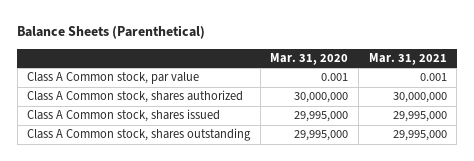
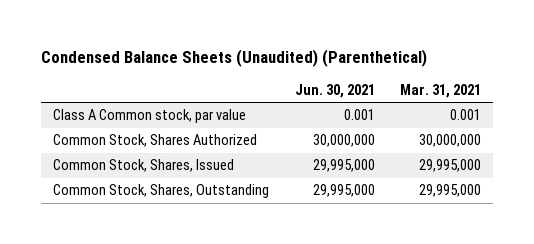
- Balance Sheets (Parenthetical)
+ Condensed Balance Sheets (Unaudited) (Parenthetical)
- | Mar. 31, 2020 | Mar. 31, 2021
+ | Jun. 30, 2021 | Mar. 31, 2021
- Class A Common stock, shares authorized | 30,000,000 | 30,000,000
- Class A Common stock, shares issued | 29,995,000 | 29,995,000
- Class A Common stock, shares outstanding | 29,995,000 | 29,995,000
+ Common Stock, Shares Authorized | 30,000,000 | 30,000,000
+ Common Stock, Shares, Issued | 29,995,000 | 29,995,000
+ Common Stock, Shares, Outstanding | 29,995,000 | 29,995,000

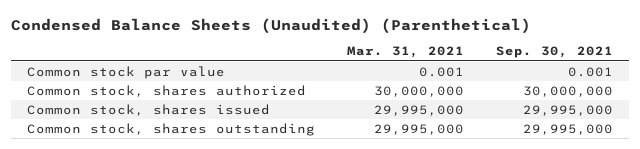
- | Jun. 30, 2021 | Mar. 31, 2021
+ | Mar. 31, 2021 | Sep. 30, 2021
- Class A Common stock, par value | 0.001 | 0.001
- Common Stock, Shares Authorized | 30,000,000 | 30,000,000
- Common Stock, Shares, Issued | 29,995,000 | 29,995,000
- Common Stock, Shares, Outstanding | 29,995,000 | 29,995,000
+ Common stock par value | 0.001 | 0.001
+ Common stock, shares authorized | 30,000,000 | 30,000,000
+ Common stock, shares issued | 29,995,000 | 29,995,000
+ Common stock, shares outstanding | 29,995,000 | 29,995,000

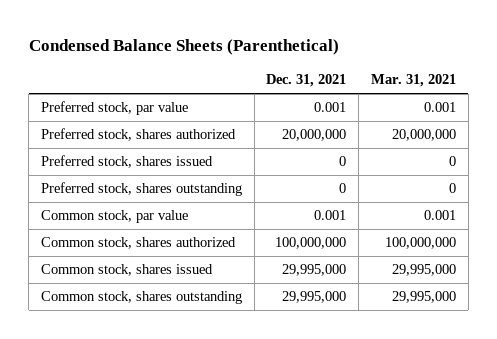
- Condensed Balance Sheets (Unaudited) (Parenthetical)
+ Condensed Balance Sheets (Parenthetical)
- | Mar. 31, 2021 | Sep. 30, 2021
+ | Dec. 31, 2021 | Mar. 31, 2021
- Common stock par value | 0.001 | 0.001
- Common stock, shares authorized | 30,000,000 | 30,000,000
+ Preferred stock, par value | 0.001 | 0.001
+ Preferred stock, shares authorized | 20,000,000 | 20,000,000
+ Preferred stock, shares issued | 0 | 0
+ Preferred stock, shares outstanding | 0 | 0
+ Common stock, par value | 0.001 | 0.001
+ Common stock, shares authorized | 100,000,000 | 100,000,000

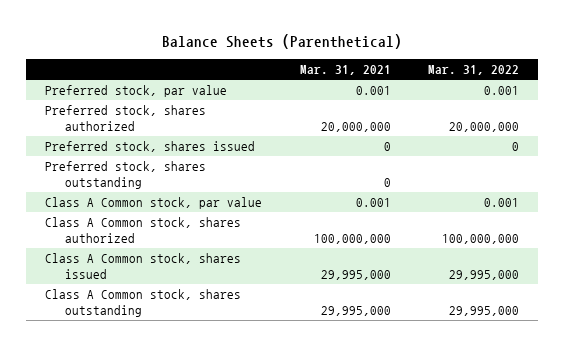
- Condensed Balance Sheets (Parenthetical)
+ Balance Sheets (Parenthetical)
- | Dec. 31, 2021 | Mar. 31, 2021
+ | Mar. 31, 2021 | Mar. 31, 2022
- Common stock, par value | 0.001 | 0.001
- Common stock, shares authorized | 100,000,000 | 100,000,000
- Common stock, shares issued | 29,995,000 | 29,995,000
- Common stock, shares outstanding | 29,995,000 | 29,995,000
+ Class A Common stock, par value | 0.001 | 0.001
+ Class A Common stock, shares authorized | 100,000,000 | 100,000,000
+ Class A Common stock, shares issued | 29,995,000 | 29,995,000
+ Class A Common stock, shares outstanding | 29,995,000 | 29,995,000

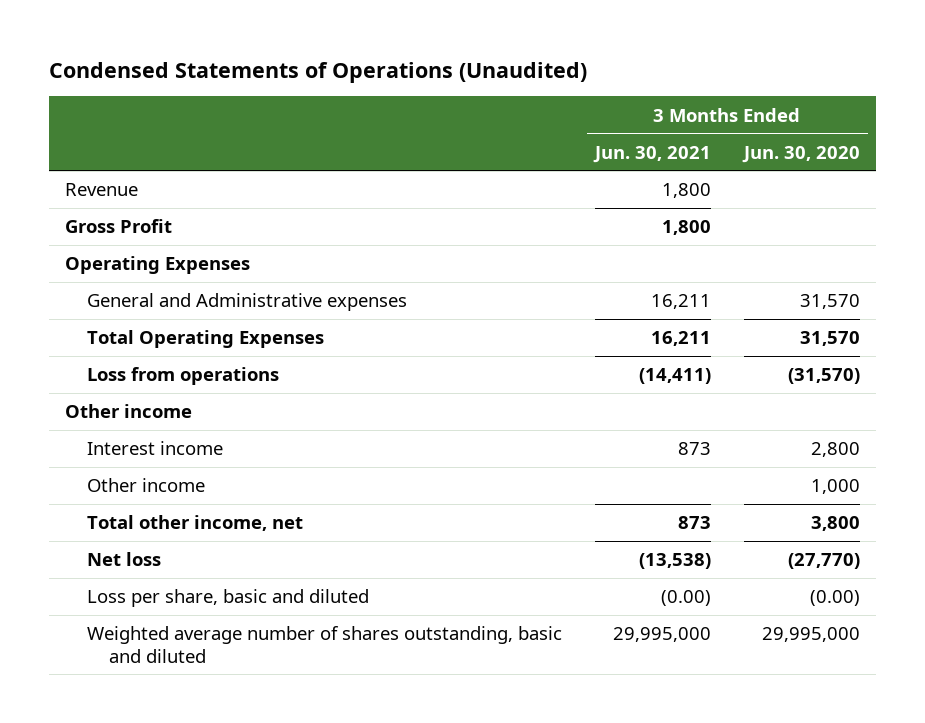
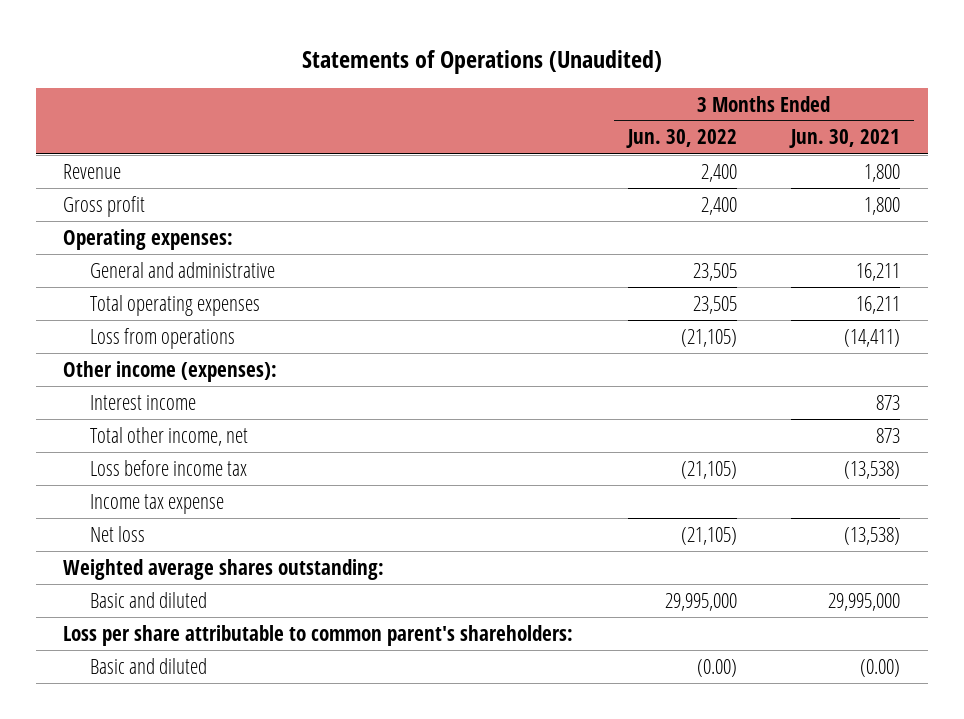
- Condensed Statements of Operations (Unaudited)
+ Statements of Operations (Unaudited)
- | 3 Months Ended Jun. 30, 2021 | 3 Months Ended Jun. 30, 2020
+ | 3 Months Ended Jun. 30, 2022 | 3 Months Ended Jun. 30, 2021
- Gross Profit | 1,800 |
- Operating Expenses
- General and Administrative expenses | 16,211 | 31,570
- Total Operating Expenses | 16,211 | 31,570
+ Gross profit | 2,400 | 1,800
+ Operating expenses:
+ General and administrative | 23,505 | 16,211
+ Total operating expenses | 23,505 | 16,211
- Other income
+ Other income (expenses):
- Other income | | 1,000
+ Loss before income tax | (21,105) | (13,538)
+ Income tax expense
- Loss per share, basic and diluted | (0.00) | (0.00)
- Weighted average number of shares outstanding, basic and diluted | 29,995,000 | 29,995,000
+ Weighted average shares outstanding:
+ Basic and diluted | 29,995,000 | 29,995,000
+ Loss per share attributable to common parent's shareholders:
+ Basic and diluted | (0.00) | (0.00)

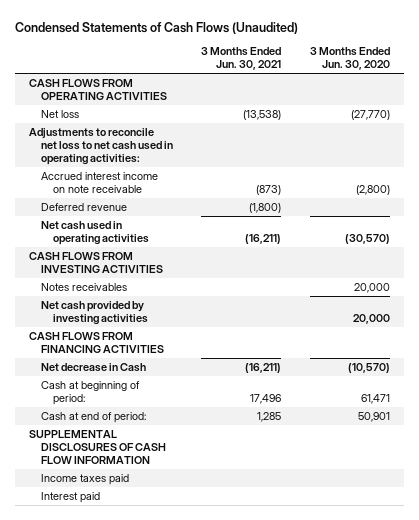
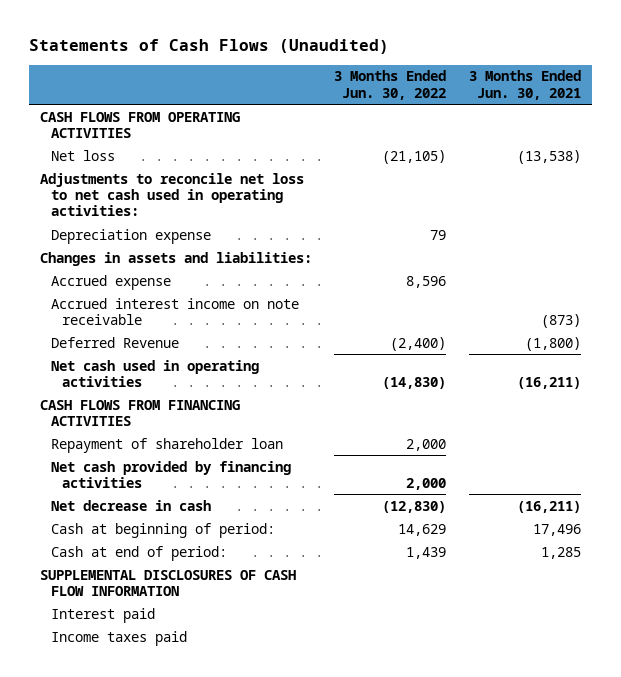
- Condensed Statements of Cash Flows (Unaudited)
+ Statements of Cash Flows (Unaudited)
- | 3 Months Ended Jun. 30, 2021 | 3 Months Ended Jun. 30, 2020
+ | 3 Months Ended Jun. 30, 2022 | 3 Months Ended Jun. 30, 2021
+ Depreciation expense | 79 |
+ Changes in assets and liabilities:
+ Accrued expense | 8,596 |
- Deferred revenue | (1,800) |
+ Deferred Revenue | (2,400) | (1,800)
- CASH FLOWS FROM INVESTING ACTIVITIES
- Notes receivables | | 20,000
- Net cash provided by investing activities | | 20,000
- Net decrease in Cash | (16,211) | (10,570)
+ Repayment of shareholder loan | 2,000 |
+ Net cash provided by financing activities | 2,000 |
+ Net decrease in cash | (12,830) | (16,211)
moved down: Income taxes paid

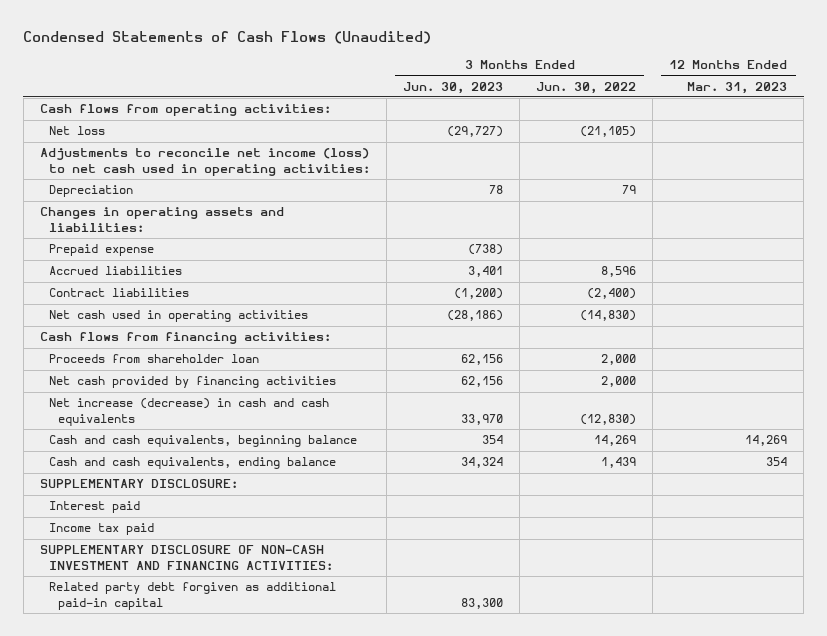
- Statements of Cash Flows (Unaudited)
+ Condensed Statements of Cash Flows (Unaudited)
- | 3 Months Ended Jun. 30, 2022 | 3 Months Ended Jun. 30, 2021
+ | 3 Months Ended Jun. 30, 2023 | 3 Months Ended Jun. 30, 2022 | 12 Months Ended Mar. 31, 2023
- CASH FLOWS FROM OPERATING ACTIVITIES
+ Cash flows from operating activities:
- Adjustments to reconcile net loss to net cash used in operating activities:
- Depreciation expense | 79 |
- Changes in assets and liabilities:
- Accrued expense | 8,596 |
- Accrued interest income on note receivable | | (873)
- Deferred Revenue | (2,400) | (1,800)
+ Adjustments to reconcile net income (loss) to net cash used in operating activities:
+ Depreciation | 78 | 79 |
+ Changes in operating assets and liabilities:
+ Prepaid expense | (738) | |
+ Accrued liabilities | 3,401 | 8,596 |
+ Contract liabilities | (1,200) | (2,400) |
- CASH FLOWS FROM FINANCING ACTIVITIES
- Repayment of shareholder loan | 2,000 |
+ Cash flows from financing activities:
+ Proceeds from shareholder loan | 62,156 | 2,000 |
- Net decrease in cash | (12,830) | (16,211)
- Cash at beginning of period: | 14,629 | 17,496
- Cash at end of period: | 1,439 | 1,285
- SUPPLEMENTAL DISCLOSURES OF CASH FLOW INFORMATION
+ Net increase (decrease) in cash and cash equivalents | 33,970 | (12,830) |
+ Cash and cash equivalents, beginning balance | 354 | 14,269 | 14,269
+ Cash and cash equivalents, ending balance | 34,324 | 1,439 | 354
+ SUPPLEMENTARY DISCLOSURE:
- Income taxes paid
+ Income tax paid
+ SUPPLEMENTARY DISCLOSURE OF NON-CASH INVESTMENT AND FINANCING ACTIVITIES:
+ Related party debt forgiven as additional paid-in capital | 83,300 | |

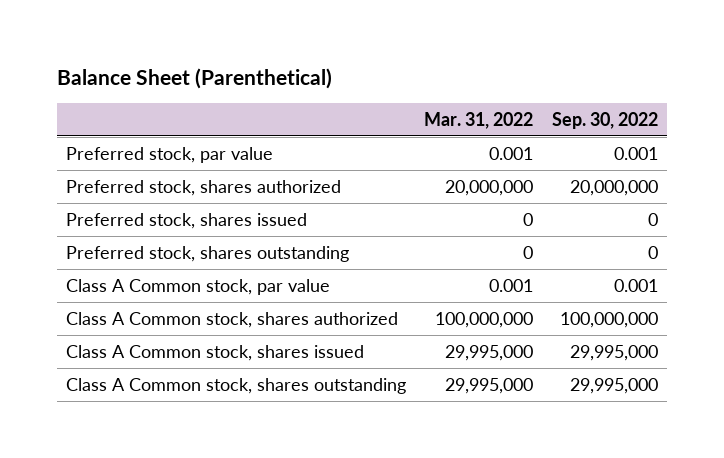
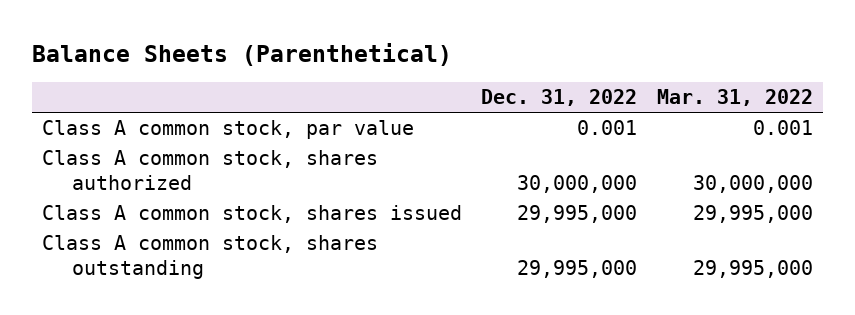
- Balance Sheet (Parenthetical)
+ Balance Sheets (Parenthetical)
- | Mar. 31, 2022 | Sep. 30, 2022
+ | Dec. 31, 2022 | Mar. 31, 2022
- Preferred stock, par value | 0.001 | 0.001
- Preferred stock, shares authorized | 20,000,000 | 20,000,000
- Preferred stock, shares issued | 0 | 0
- Preferred stock, shares outstanding | 0 | 0
- Class A Common stock, par value | 0.001 | 0.001
- Class A Common stock, shares authorized | 100,000,000 | 100,000,000
- Class A Common stock, shares issued | 29,995,000 | 29,995,000
- Class A Common stock, shares outstanding | 29,995,000 | 29,995,000
+ Class A common stock, par value | 0.001 | 0.001
+ Class A common stock, shares authorized | 30,000,000 | 30,000,000
+ Class A common stock, shares issued | 29,995,000 | 29,995,000
+ Class A common stock, shares outstanding | 29,995,000 | 29,995,000

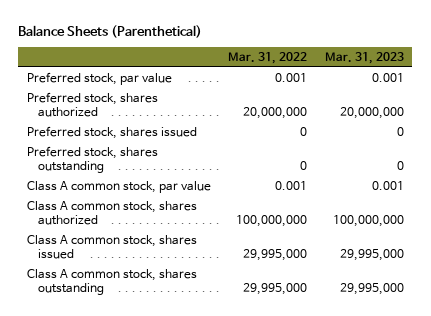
- | Dec. 31, 2022 | Mar. 31, 2022
+ | Mar. 31, 2022 | Mar. 31, 2023
+ Preferred stock, par value | 0.001 | 0.001
+ Preferred stock, shares authorized | 20,000,000 | 20,000,000
+ Preferred stock, shares issued | 0 | 0
+ Preferred stock, shares outstanding | 0 | 0
- Class A common stock, shares authorized | 30,000,000 | 30,000,000
+ Class A common stock, shares authorized | 100,000,000 | 100,000,000

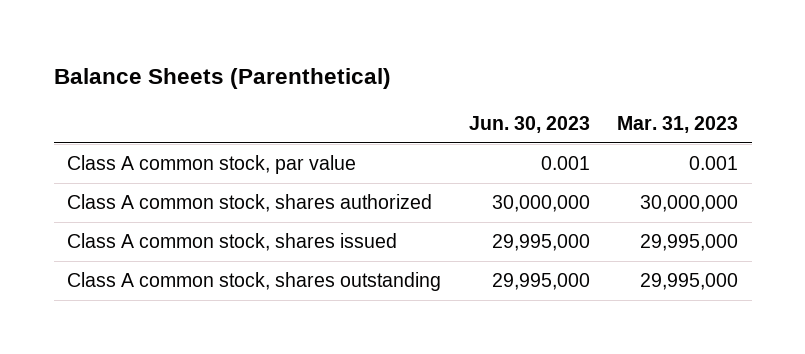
- | Mar. 31, 2022 | Mar. 31, 2023
+ | Jun. 30, 2023 | Mar. 31, 2023
- Preferred stock, par value | 0.001 | 0.001
- Preferred stock, shares authorized | 20,000,000 | 20,000,000
- Preferred stock, shares issued | 0 | 0
- Preferred stock, shares outstanding | 0 | 0
- Class A common stock, shares authorized | 100,000,000 | 100,000,000
+ Class A common stock, shares authorized | 30,000,000 | 30,000,000

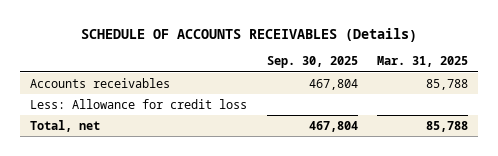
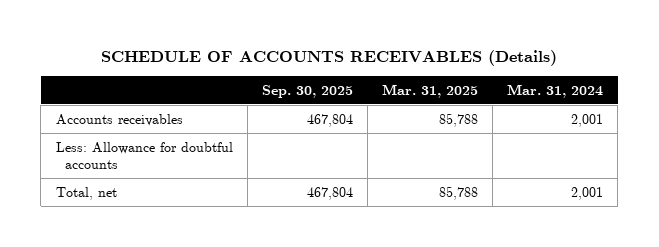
- | Sep. 30, 2025 | Mar. 31, 2025
+ | Sep. 30, 2025 | Mar. 31, 2025 | Mar. 31, 2024
- Less: Allowance for credit loss
+ Less: Allowance for doubtful accounts

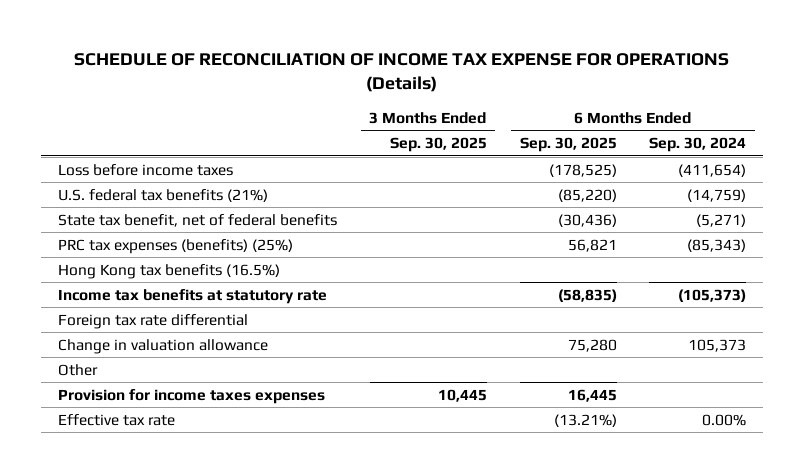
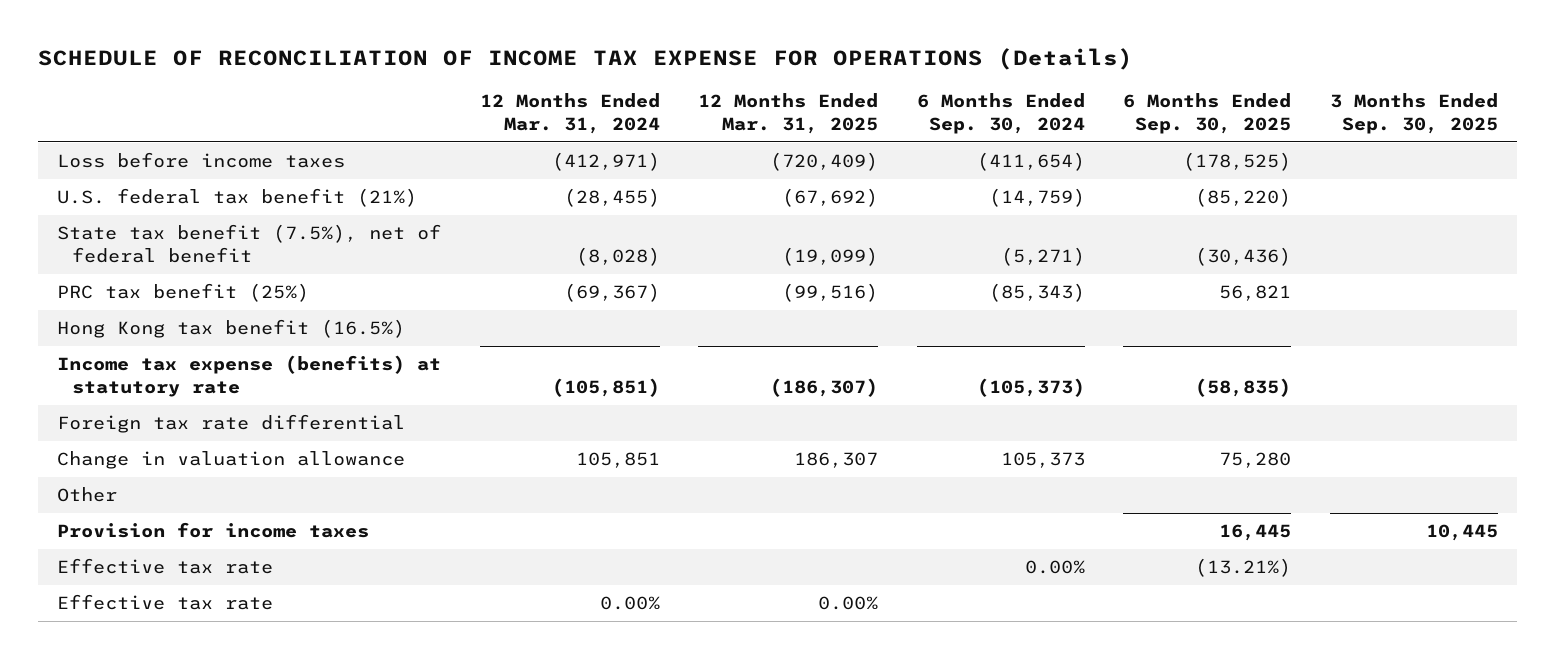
- | 3 Months Ended Sep. 30, 2025 | 6 Months Ended Sep. 30, 2025 | 6 Months Ended Sep. 30, 2024
+ | 12 Months Ended Mar. 31, 2024 | 12 Months Ended Mar. 31, 2025 | 6 Months Ended Sep. 30, 2024 | 6 Months Ended Sep. 30, 2025 | 3 Months Ended Sep. 30, 2025
- U.S. federal tax benefits (21%) | | (85,220) | (14,759)
- State tax benefit, net of federal benefits | | (30,436) | (5,271)
- PRC tax expenses (benefits) (25%) | | 56,821 | (85,343)
- Hong Kong tax benefits (16.5%)
- Income tax benefits at statutory rate | | (58,835) | (105,373)
+ U.S. federal tax benefit (21%) | (28,455) | (67,692) | (14,759) | (85,220) |
+ State tax benefit (7.5%), net of federal benefit | (8,028) | (19,099) | (5,271) | (30,436) |
+ PRC tax benefit (25%) | (69,367) | (99,516) | (85,343) | 56,821 |
+ Hong Kong tax benefit (16.5%)
+ Income tax expense (benefits) at statutory rate | (105,851) | (186,307) | (105,373) | (58,835) |
- Provision for income taxes expenses | 10,445 | 16,445 |
+ Provision for income taxes | | | | 16,445 | 10,445
+ Effective tax rate | 0.00% | 0.00% | | |

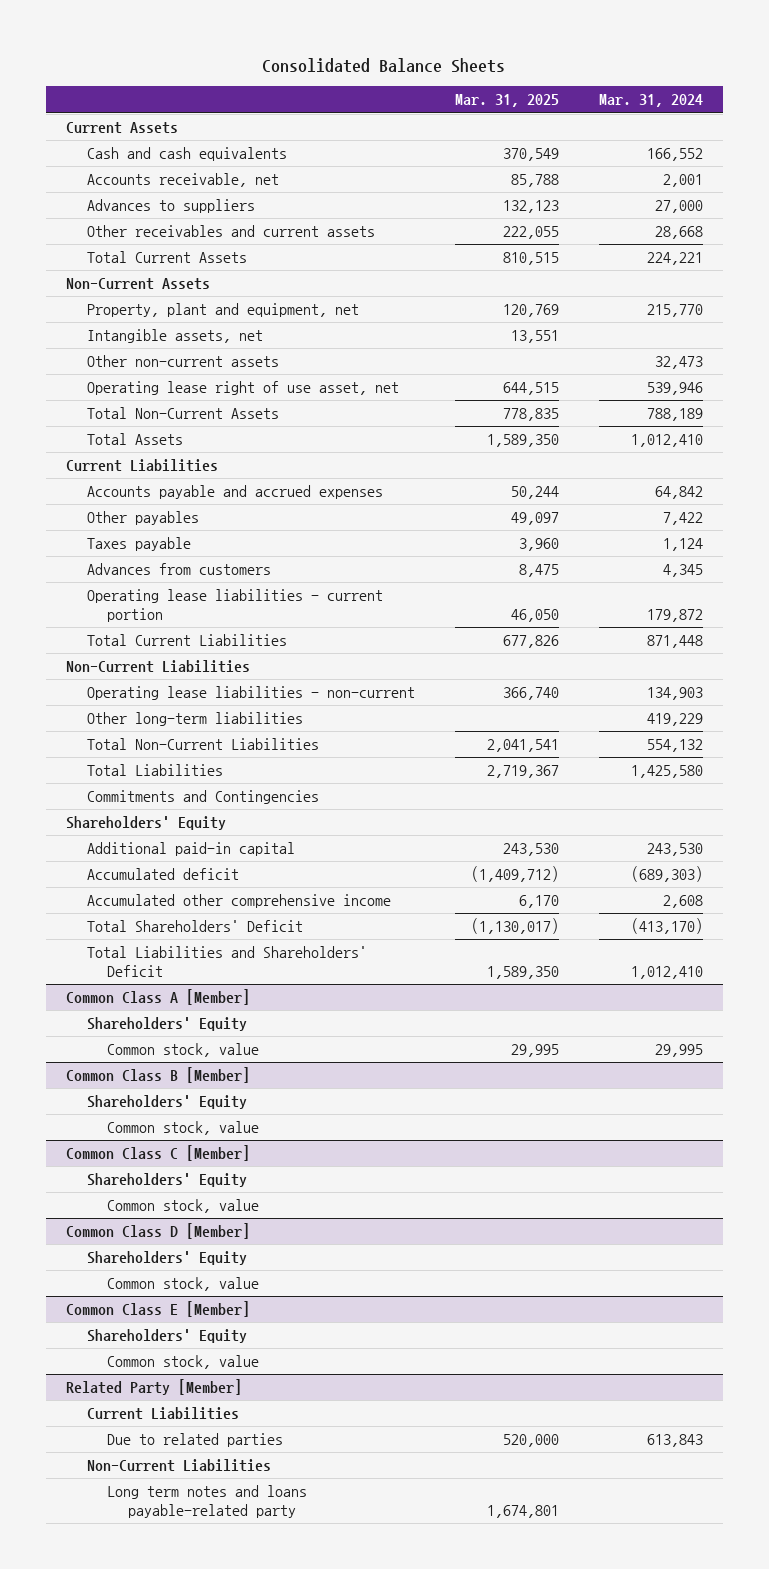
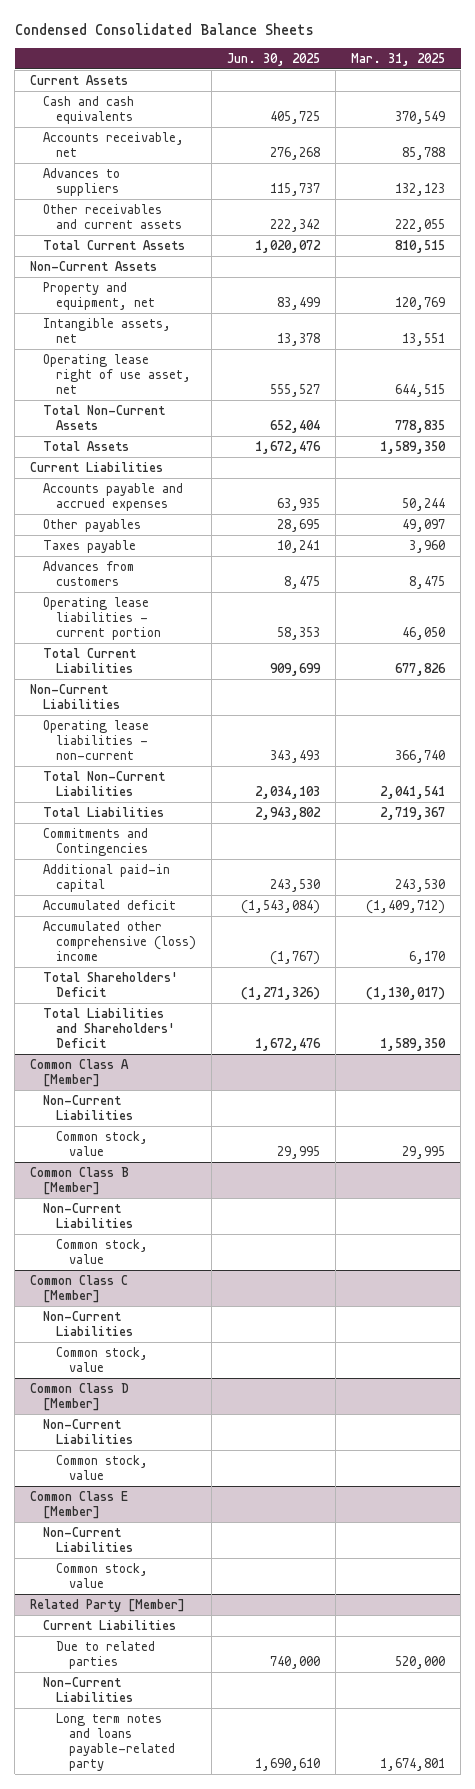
- Consolidated Balance Sheets
+ Condensed Consolidated Balance Sheets
- | Mar. 31, 2025 | Mar. 31, 2024
+ | Jun. 30, 2025 | Mar. 31, 2025
- Property, plant and equipment, net | 120,769 | 215,770
+ Property and equipment, net | 83,499 | 120,769
- Other non-current assets | | 32,473
- Other long-term liabilities | | 419,229
- Shareholders' Equity
- Accumulated other comprehensive income | 6,170 | 2,608
+ Accumulated other comprehensive (loss) income | (1,767) | 6,170
@ Common Class A [Member]
- Shareholders' Equity
+ Non-Current Liabilities
@ Common Class B [Member]
- Shareholders' Equity
+ Non-Current Liabilities
@ Common Class C [Member]
- Shareholders' Equity
+ Non-Current Liabilities
@ Common Class D [Member]
- Shareholders' Equity
+ Non-Current Liabilities
@ Common Class E [Member]
- Shareholders' Equity
+ Non-Current Liabilities

